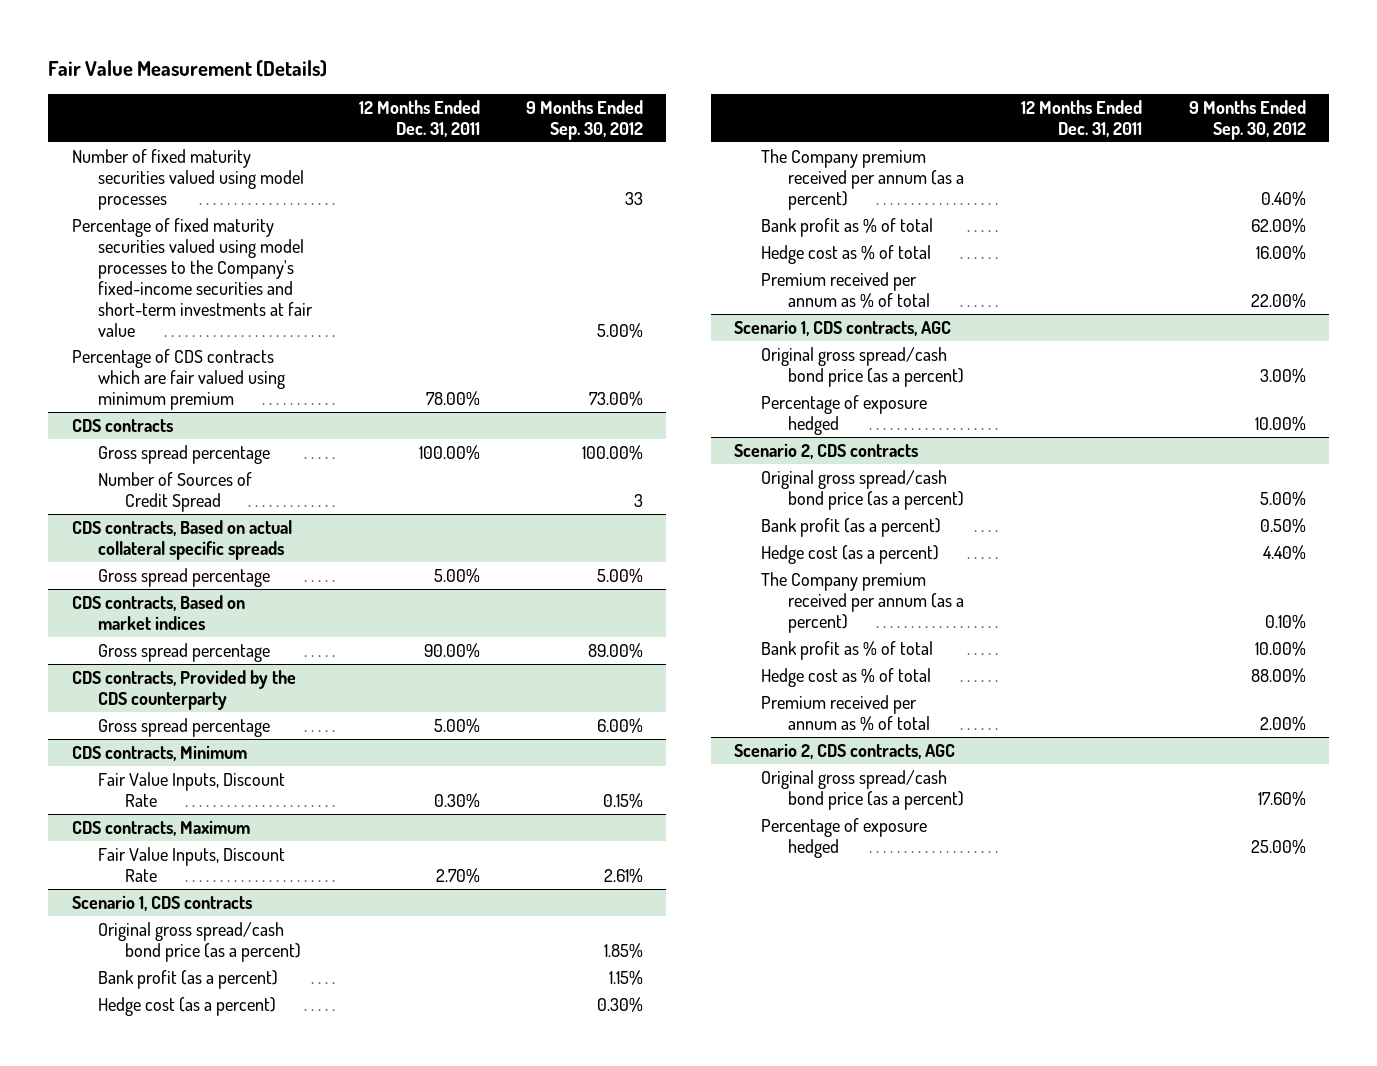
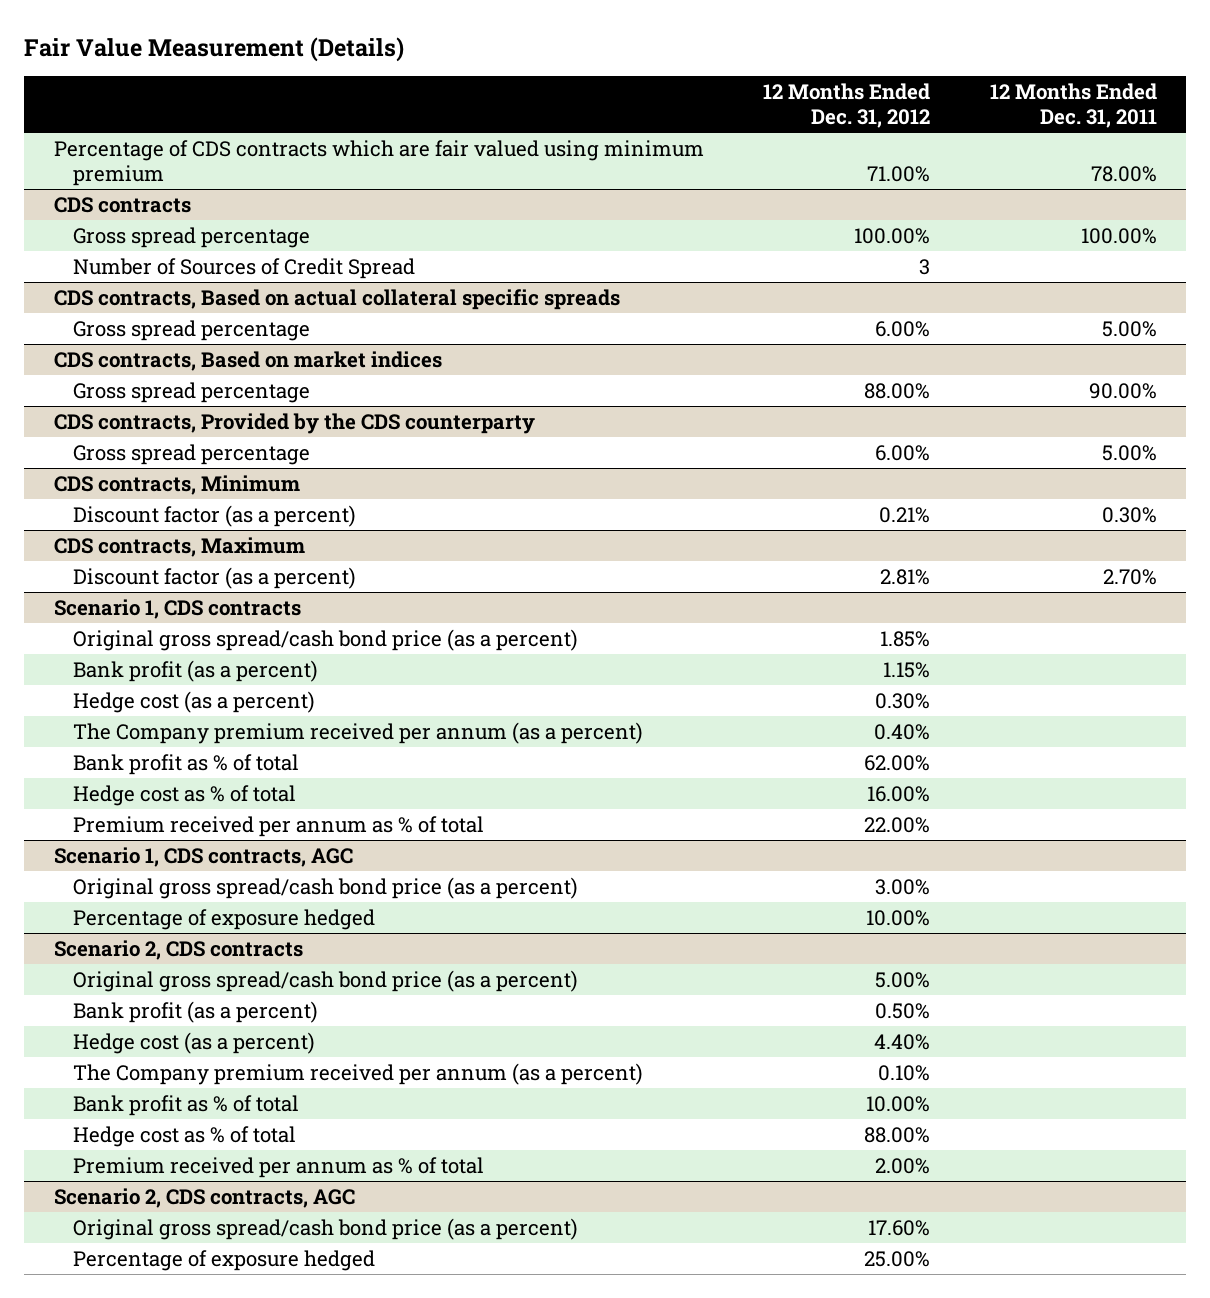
- | 12 Months Ended Dec. 31, 2011 | 9 Months Ended Sep. 30, 2012
+ | 12 Months Ended Dec. 31, 2012 | 12 Months Ended Dec. 31, 2011
- Number of fixed maturity securities valued using model processes | | 33
- Percentage of fixed maturity securities valued using model processes to the Company's fixed-income securities and short-term investments at fair value | | 5.00%
@ CDS contracts, Minimum
- Fair Value Inputs, Discount Rate | 0.30% | 0.15%
+ Discount factor (as a percent) | 0.21% | 0.30%
@ CDS contracts, Maximum
- Fair Value Inputs, Discount Rate | 2.70% | 2.61%
+ Discount factor (as a percent) | 2.81% | 2.70%

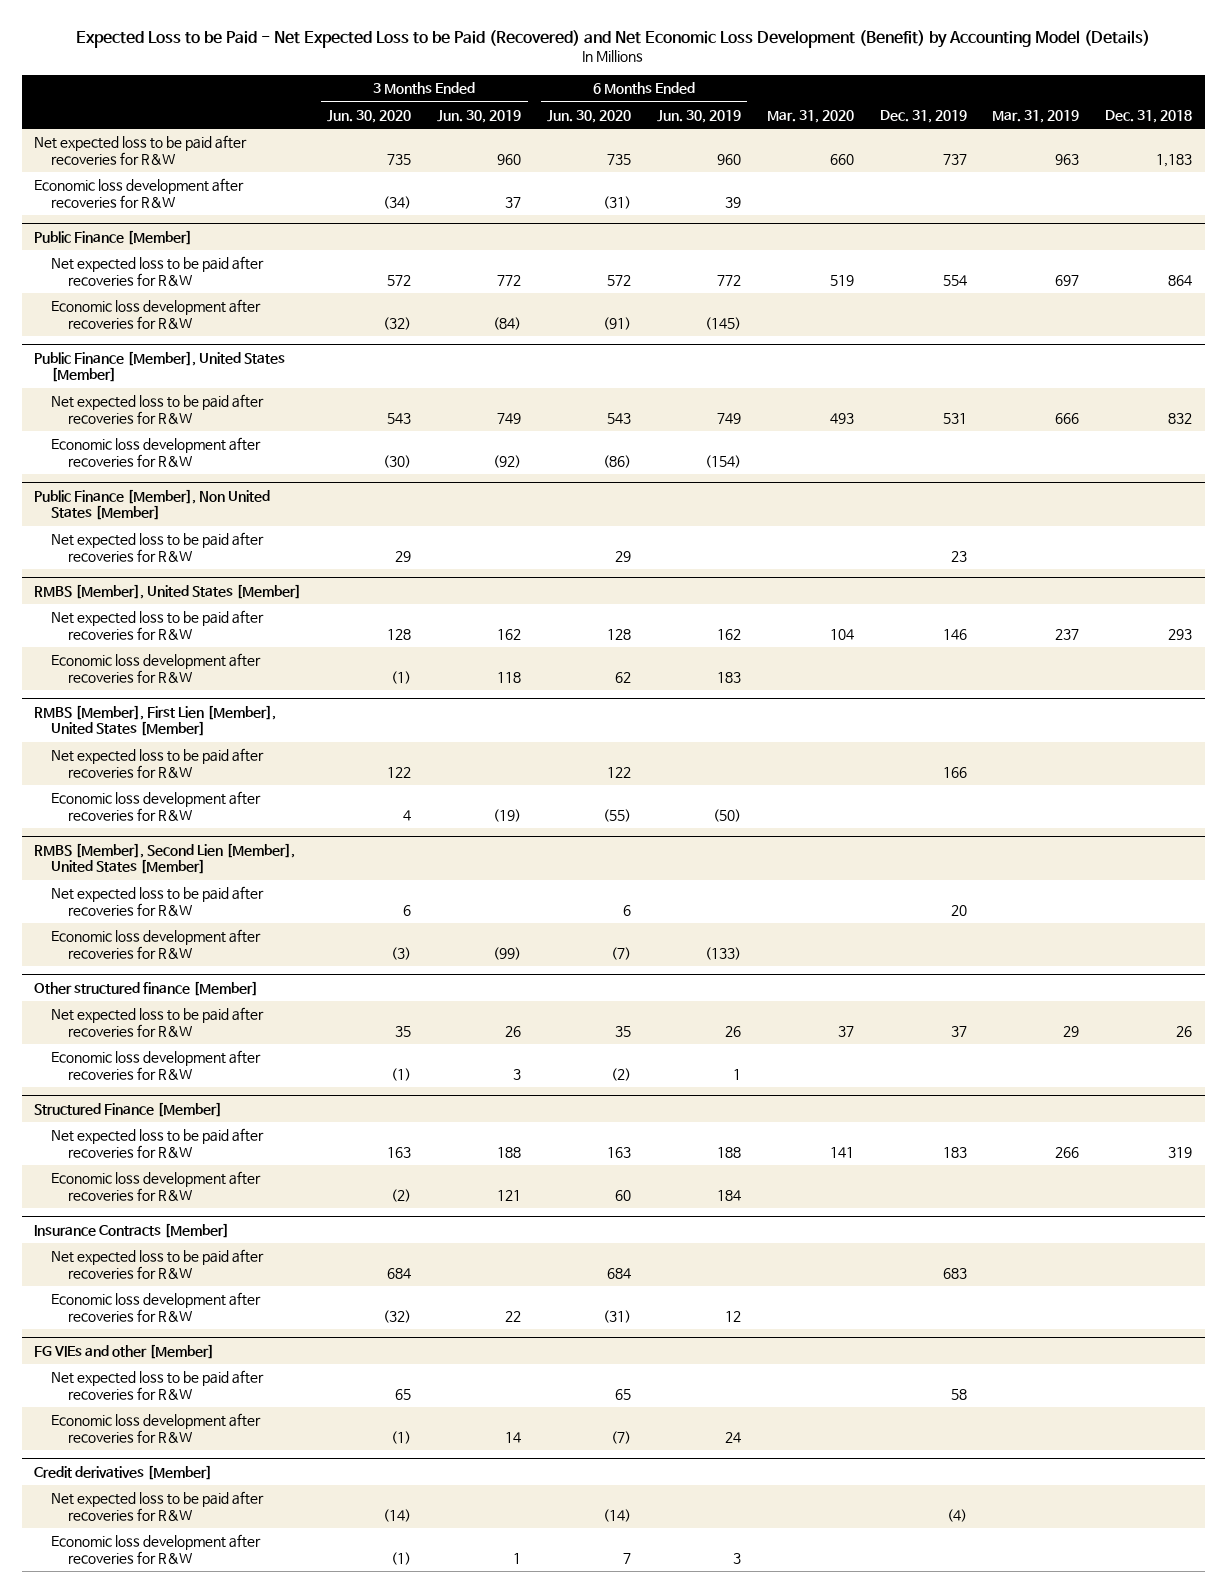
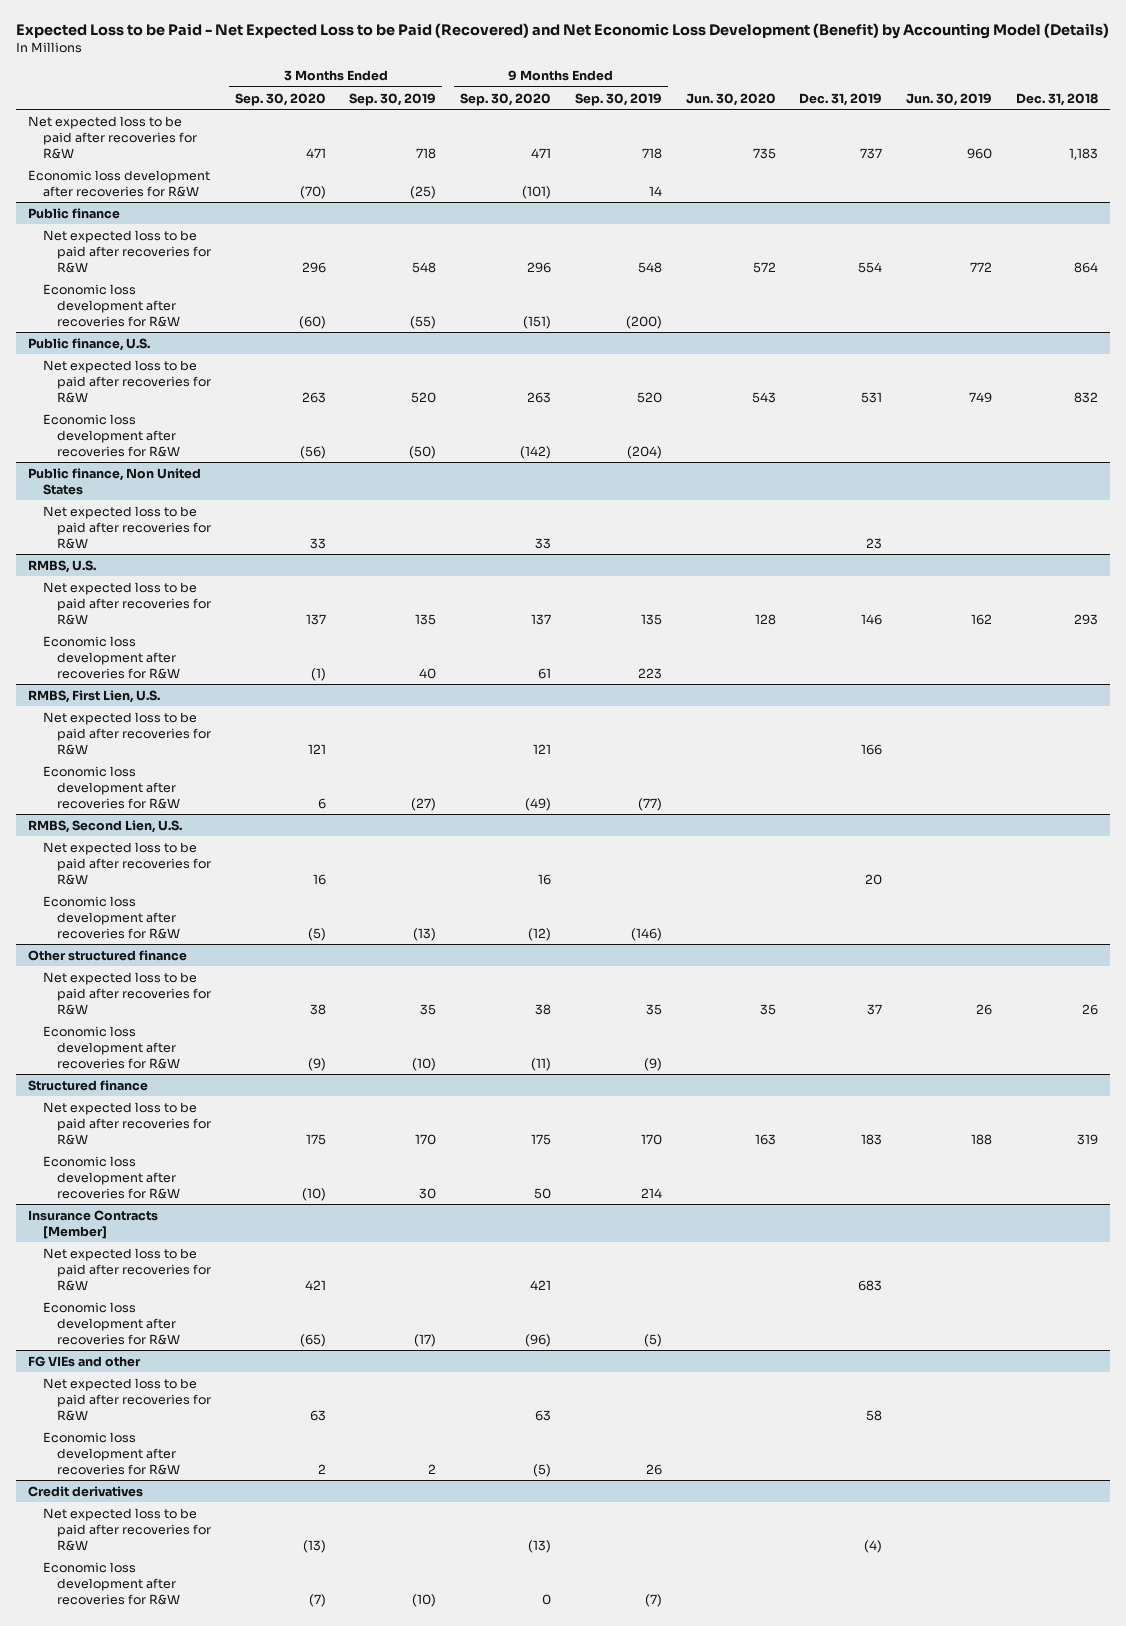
- | 3 Months Ended Jun. 30, 2020 | 3 Months Ended Jun. 30, 2019 | 6 Months Ended Jun. 30, 2020 | 6 Months Ended Jun. 30, 2019 | Mar. 31, 2020 | Dec. 31, 2019 | Mar. 31, 2019 | Dec. 31, 2018
+ | 3 Months Ended Sep. 30, 2020 | 3 Months Ended Sep. 30, 2019 | 9 Months Ended Sep. 30, 2020 | 9 Months Ended Sep. 30, 2019 | Jun. 30, 2020 | Dec. 31, 2019 | Jun. 30, 2019 | Dec. 31, 2018
- Public Finance [Member]
+ Public finance
- Public Finance [Member], United States [Member]
+ Public finance, U.S.
- Public Finance [Member], Non United States [Member]
+ Public finance, Non United States
- RMBS [Member], United States [Member]
+ RMBS, U.S.
- RMBS [Member], First Lien [Member], United States [Member]
+ RMBS, First Lien, U.S.
- RMBS [Member], Second Lien [Member], United States [Member]
+ RMBS, Second Lien, U.S.
- Other structured finance [Member]
+ Other structured finance
- Structured Finance [Member]
+ Structured finance
- FG VIEs and other [Member]
+ FG VIEs and other
- Credit derivatives [Member]
+ Credit derivatives

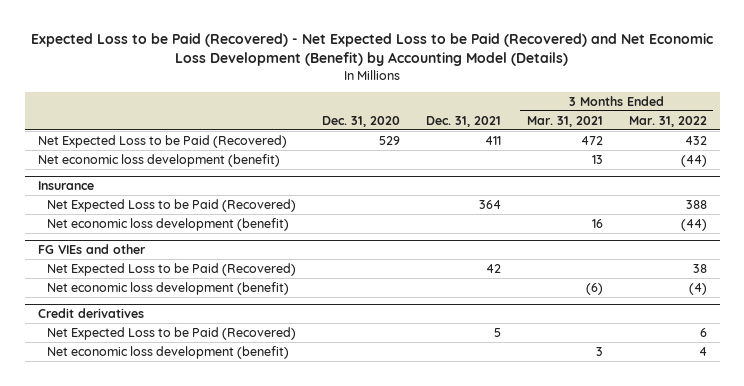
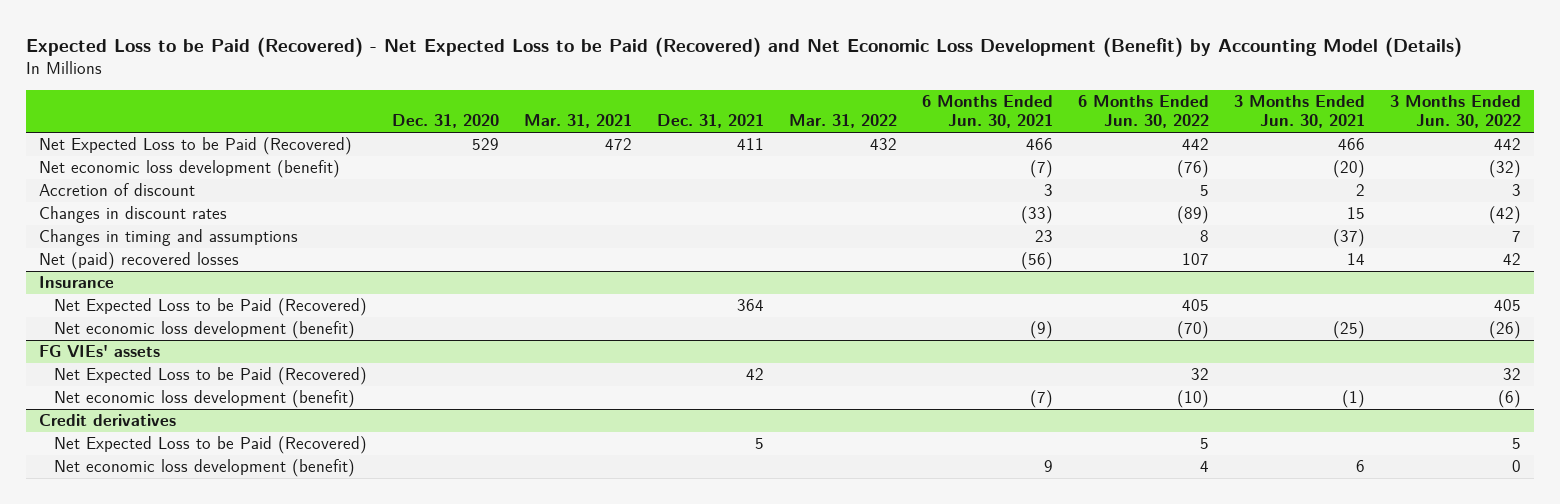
- | Dec. 31, 2020 | Dec. 31, 2021 | 3 Months Ended Mar. 31, 2021 | 3 Months Ended Mar. 31, 2022
+ | Dec. 31, 2020 | Mar. 31, 2021 | Dec. 31, 2021 | Mar. 31, 2022 | 6 Months Ended Jun. 30, 2021 | 6 Months Ended Jun. 30, 2022 | 3 Months Ended Jun. 30, 2021 | 3 Months Ended Jun. 30, 2022
+ Accretion of discount | | | | | 3 | 5 | 2 | 3
+ Changes in discount rates | | | | | (33) | (89) | 15 | (42)
+ Changes in timing and assumptions | | | | | 23 | 8 | (37) | 7
+ Net (paid) recovered losses | | | | | (56) | 107 | 14 | 42
- FG VIEs and other
+ FG VIEs' assets

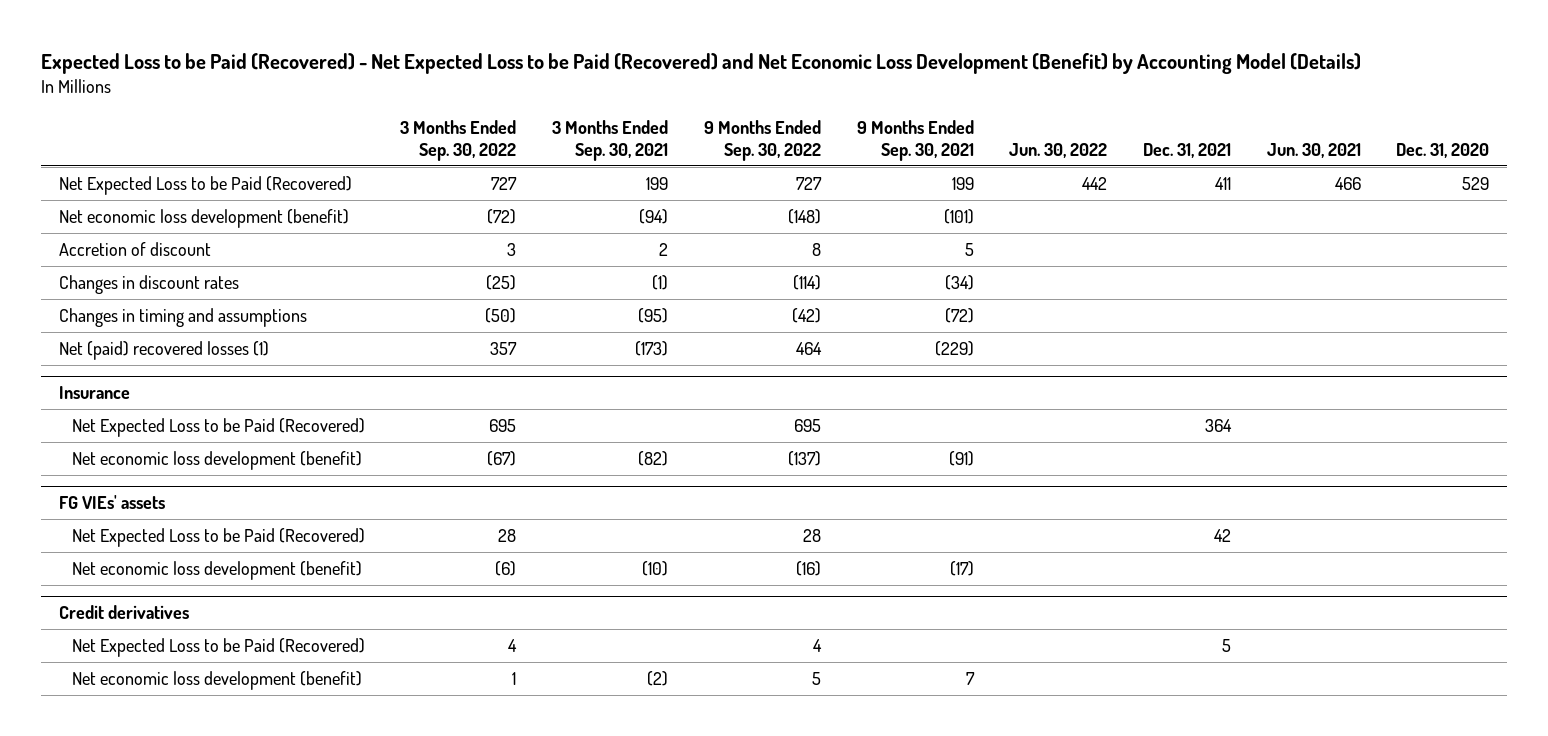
- | Dec. 31, 2020 | Mar. 31, 2021 | Dec. 31, 2021 | Mar. 31, 2022 | 6 Months Ended Jun. 30, 2021 | 6 Months Ended Jun. 30, 2022 | 3 Months Ended Jun. 30, 2021 | 3 Months Ended Jun. 30, 2022
+ | 3 Months Ended Sep. 30, 2022 | 3 Months Ended Sep. 30, 2021 | 9 Months Ended Sep. 30, 2022 | 9 Months Ended Sep. 30, 2021 | Jun. 30, 2022 | Dec. 31, 2021 | Jun. 30, 2021 | Dec. 31, 2020
- Net (paid) recovered losses | | | | | (56) | 107 | 14 | 42
+ Net (paid) recovered losses (1) | 357 | (173) | 464 | (229) | | | |

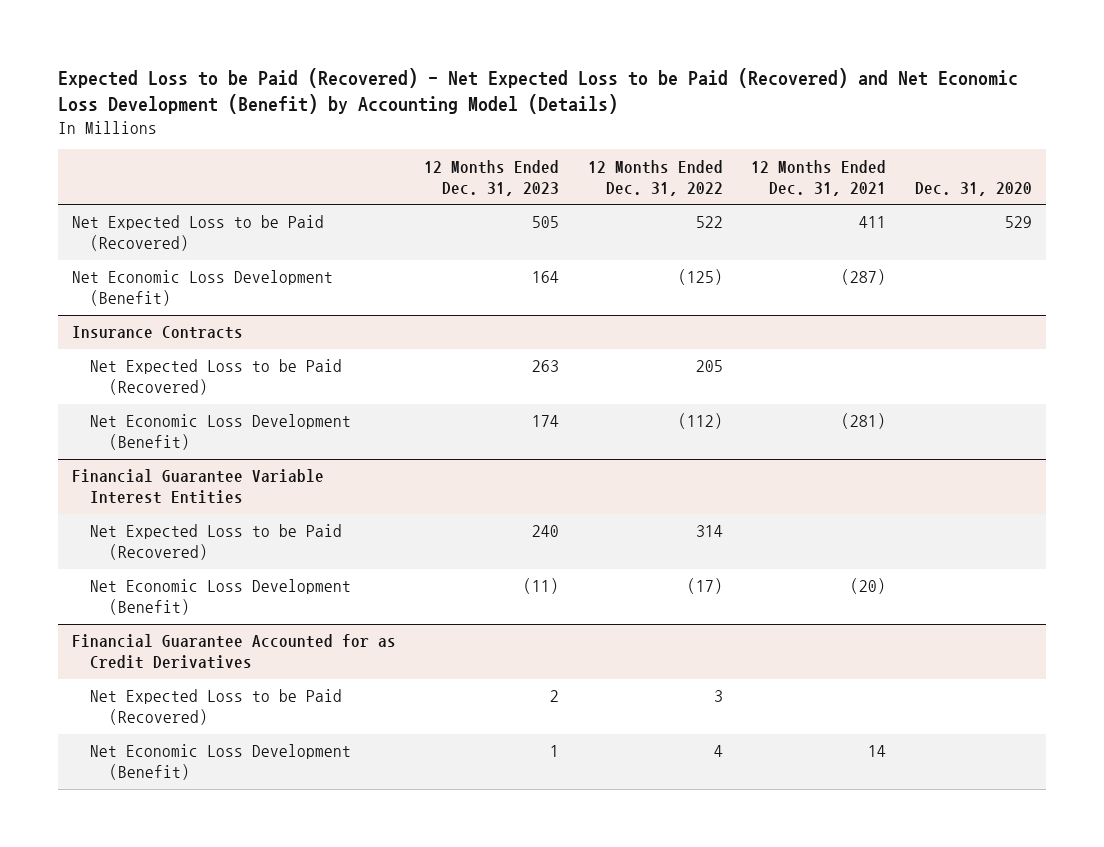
- | 3 Months Ended Sep. 30, 2022 | 3 Months Ended Sep. 30, 2021 | 9 Months Ended Sep. 30, 2022 | 9 Months Ended Sep. 30, 2021 | Jun. 30, 2022 | Dec. 31, 2021 | Jun. 30, 2021 | Dec. 31, 2020
+ | 12 Months Ended Dec. 31, 2023 | 12 Months Ended Dec. 31, 2022 | 12 Months Ended Dec. 31, 2021 | Dec. 31, 2020
- Net economic loss development (benefit) | (72) | (94) | (148) | (101) | | | |
- Accretion of discount | 3 | 2 | 8 | 5 | | | |
- Changes in discount rates | (25) | (1) | (114) | (34) | | | |
- Changes in timing and assumptions | (50) | (95) | (42) | (72) | | | |
- Net (paid) recovered losses (1) | 357 | (173) | 464 | (229) | | | |
- Insurance
+ Net Economic Loss Development (Benefit) | 164 | (125) | (287) |
+ Insurance Contracts
- Net economic loss development (benefit) | (67) | (82) | (137) | (91) | | | |
- FG VIEs' assets
+ Net Economic Loss Development (Benefit) | 174 | (112) | (281) |
+ Financial Guarantee Variable Interest Entities
- Net economic loss development (benefit) | (6) | (10) | (16) | (17) | | | |
- Credit derivatives
+ Net Economic Loss Development (Benefit) | (11) | (17) | (20) |
+ Financial Guarantee Accounted for as Credit Derivatives
- Net economic loss development (benefit) | 1 | (2) | 5 | 7 | | | |
+ Net Economic Loss Development (Benefit) | 1 | 4 | 14 |

